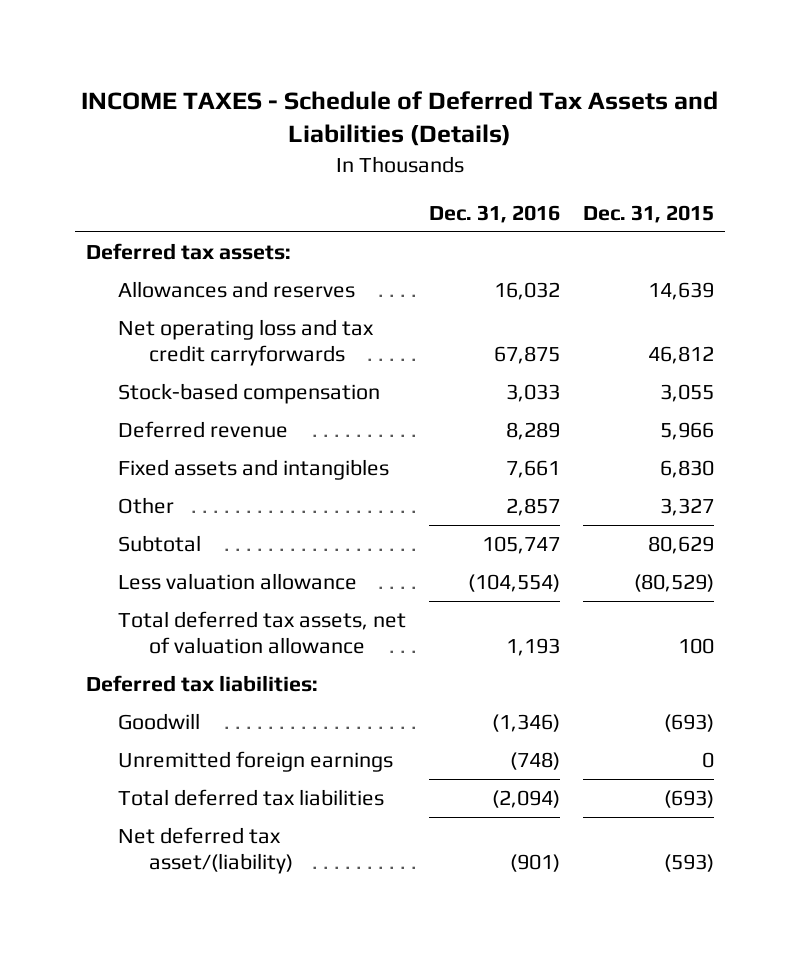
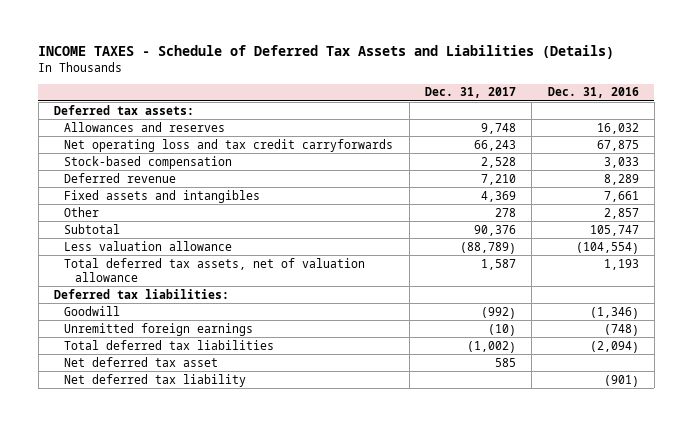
- | Dec. 31, 2016 | Dec. 31, 2015
+ | Dec. 31, 2017 | Dec. 31, 2016
- Net deferred tax asset/(liability) | (901) | (593)
+ Net deferred tax asset | 585 |
+ Net deferred tax liability | | (901)

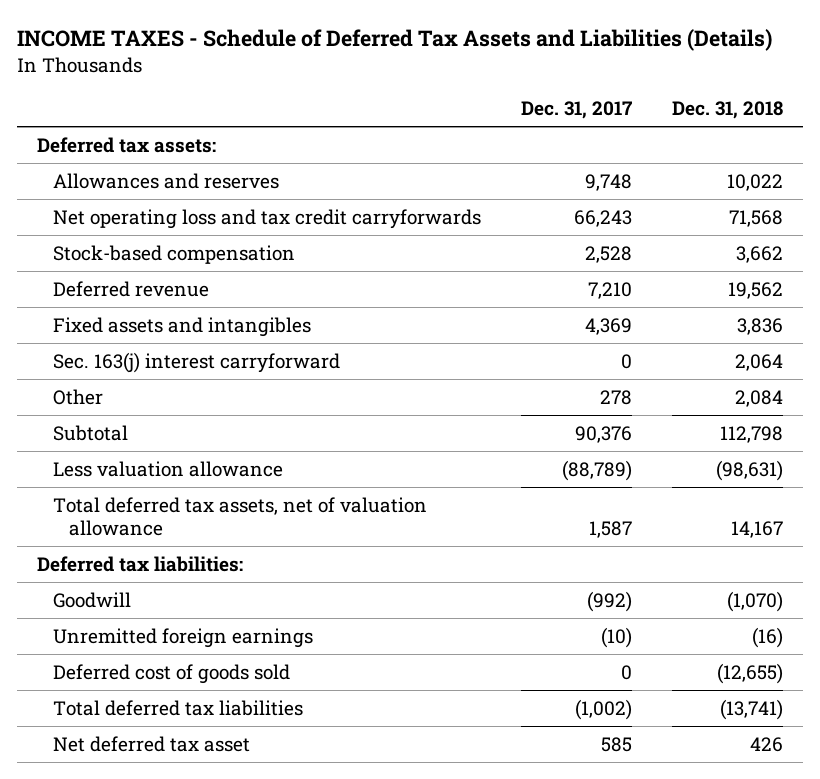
- | Dec. 31, 2017 | Dec. 31, 2016
+ | Dec. 31, 2017 | Dec. 31, 2018
+ Sec. 163(j) interest carryforward | 0 | 2,064
+ Deferred cost of goods sold | 0 | (12,655)
- Net deferred tax liability | | (901)

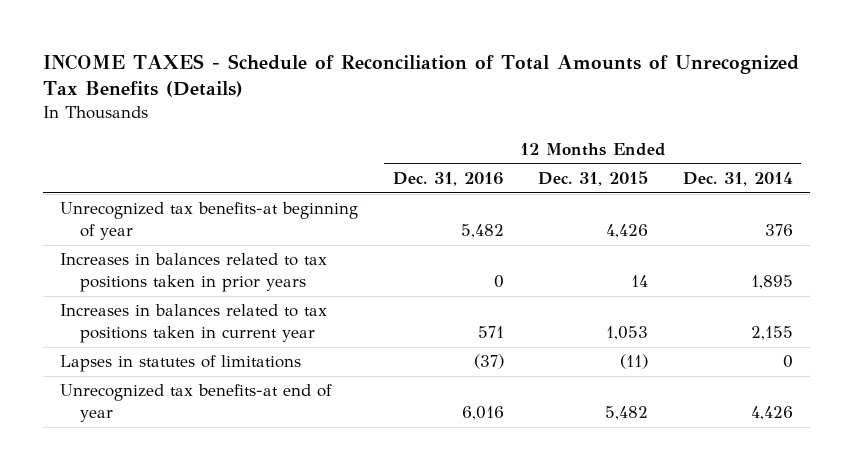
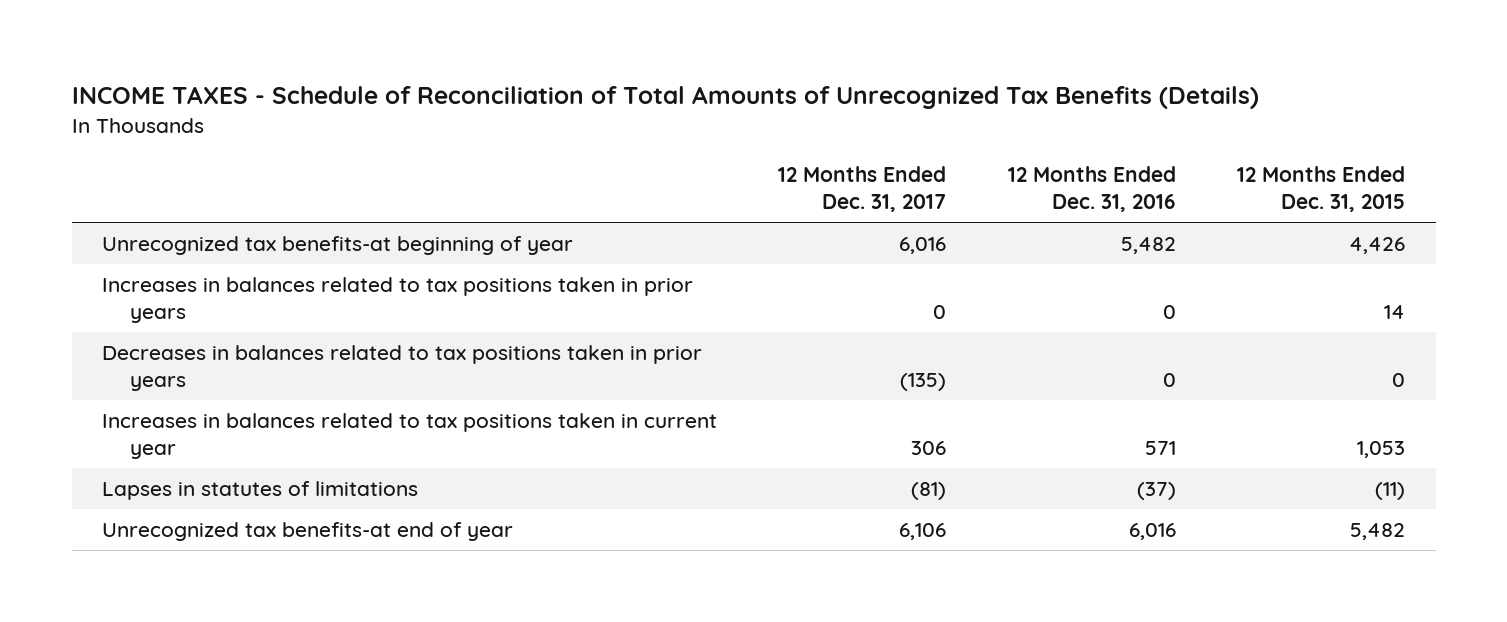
- | 12 Months Ended Dec. 31, 2016 | 12 Months Ended Dec. 31, 2015 | 12 Months Ended Dec. 31, 2014
+ | 12 Months Ended Dec. 31, 2017 | 12 Months Ended Dec. 31, 2016 | 12 Months Ended Dec. 31, 2015
+ Decreases in balances related to tax positions taken in prior years | (135) | 0 | 0

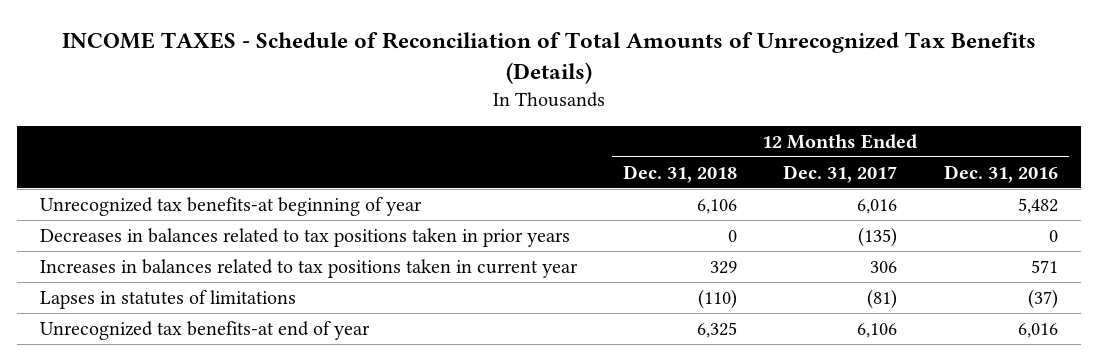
- | 12 Months Ended Dec. 31, 2017 | 12 Months Ended Dec. 31, 2016 | 12 Months Ended Dec. 31, 2015
+ | 12 Months Ended Dec. 31, 2018 | 12 Months Ended Dec. 31, 2017 | 12 Months Ended Dec. 31, 2016
- Increases in balances related to tax positions taken in prior years | 0 | 0 | 14

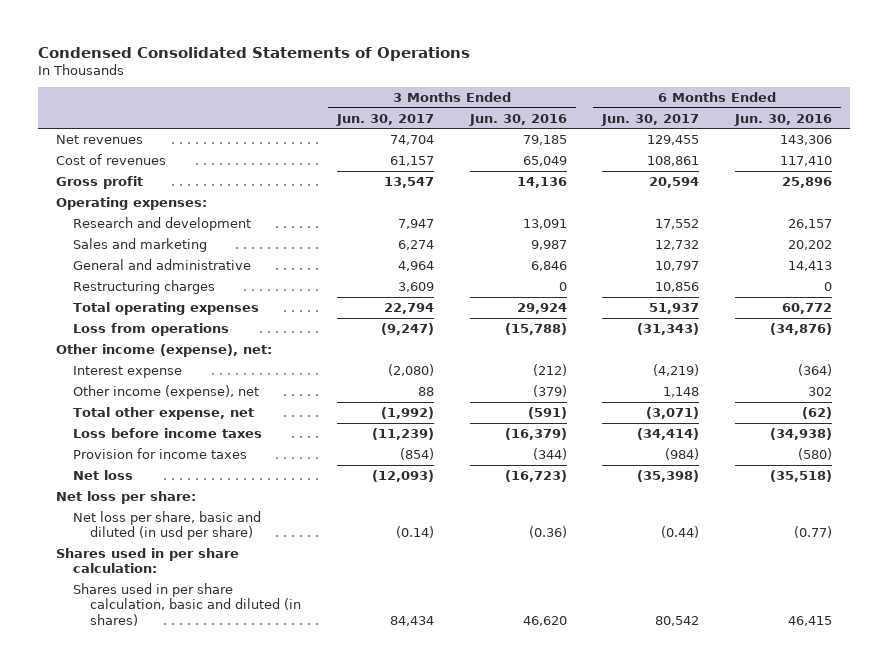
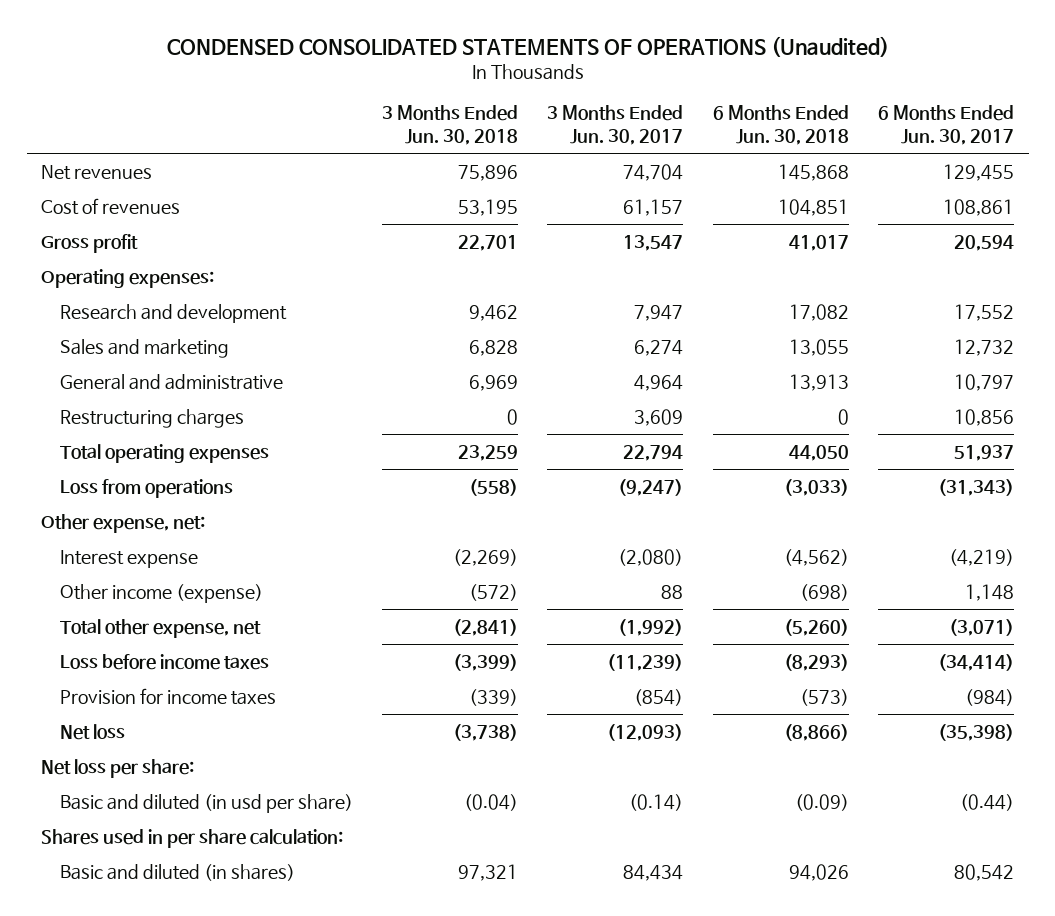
- Condensed Consolidated Statements of Operations
+ CONDENSED CONSOLIDATED STATEMENTS OF OPERATIONS (Unaudited)
- | 3 Months Ended Jun. 30, 2017 | 3 Months Ended Jun. 30, 2016 | 6 Months Ended Jun. 30, 2017 | 6 Months Ended Jun. 30, 2016
+ | 3 Months Ended Jun. 30, 2018 | 3 Months Ended Jun. 30, 2017 | 6 Months Ended Jun. 30, 2018 | 6 Months Ended Jun. 30, 2017
- Other income (expense), net:
+ Other expense, net:
- Other income (expense), net | 88 | (379) | 1,148 | 302
+ Other income (expense) | (572) | 88 | (698) | 1,148
- Net loss per share, basic and diluted (in usd per share) | (0.14) | (0.36) | (0.44) | (0.77)
+ Basic and diluted (in usd per share) | (0.04) | (0.14) | (0.09) | (0.44)
- Shares used in per share calculation, basic and diluted (in shares) | 84,434 | 46,620 | 80,542 | 46,415
+ Basic and diluted (in shares) | 97,321 | 84,434 | 94,026 | 80,542

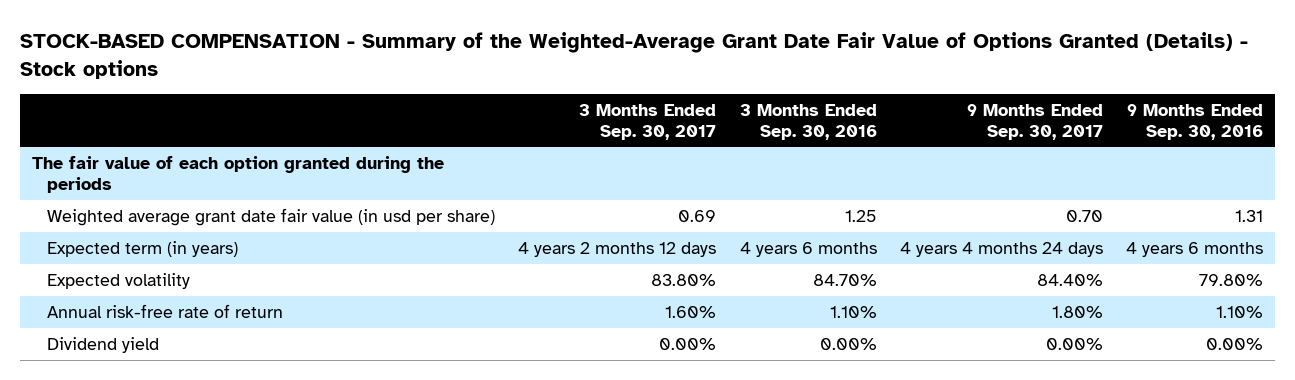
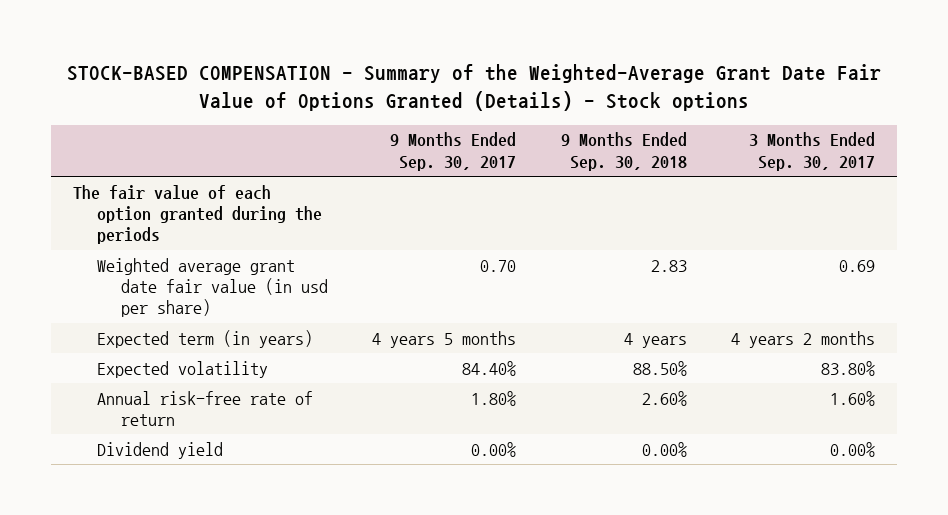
- | 3 Months Ended Sep. 30, 2017 | 3 Months Ended Sep. 30, 2016 | 9 Months Ended Sep. 30, 2017 | 9 Months Ended Sep. 30, 2016
+ | 9 Months Ended Sep. 30, 2017 | 9 Months Ended Sep. 30, 2018 | 3 Months Ended Sep. 30, 2017
- Expected term (in years) | 4 years 2 months 12 days | 4 years 6 months | 4 years 4 months 24 days | 4 years 6 months
+ Expected term (in years) | 4 years 5 months | 4 years | 4 years 2 months

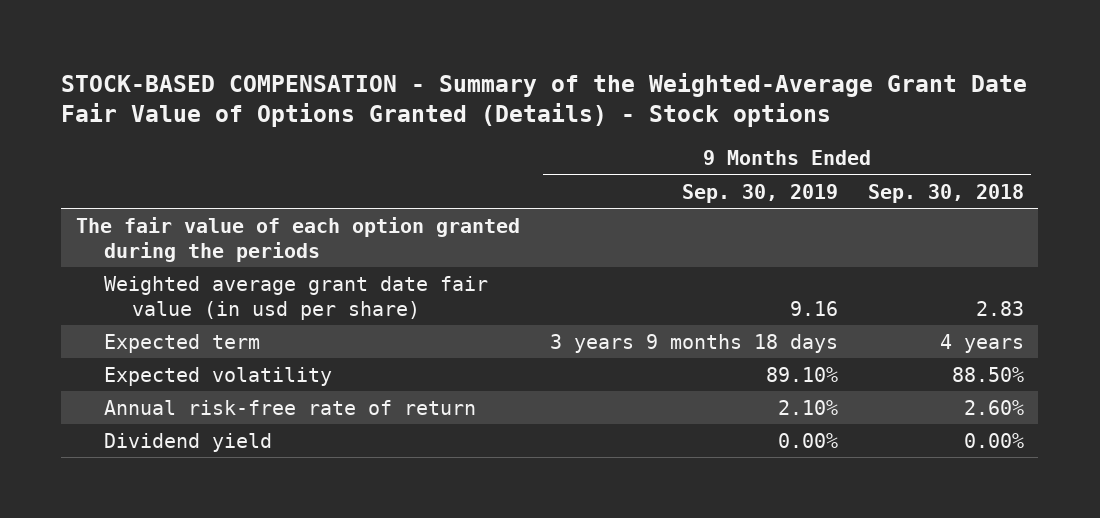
- | 9 Months Ended Sep. 30, 2017 | 9 Months Ended Sep. 30, 2018 | 3 Months Ended Sep. 30, 2017
+ | 9 Months Ended Sep. 30, 2019 | 9 Months Ended Sep. 30, 2018
- Expected term (in years) | 4 years 5 months | 4 years | 4 years 2 months
+ Expected term | 3 years 9 months 18 days | 4 years

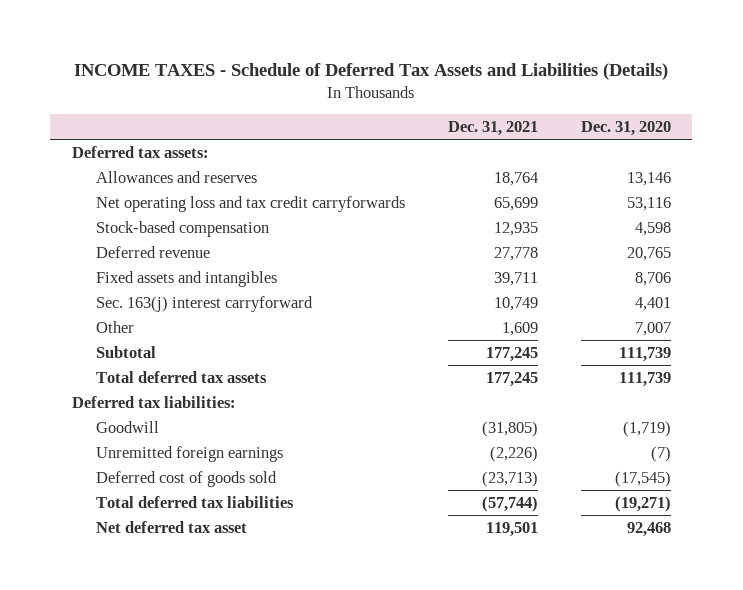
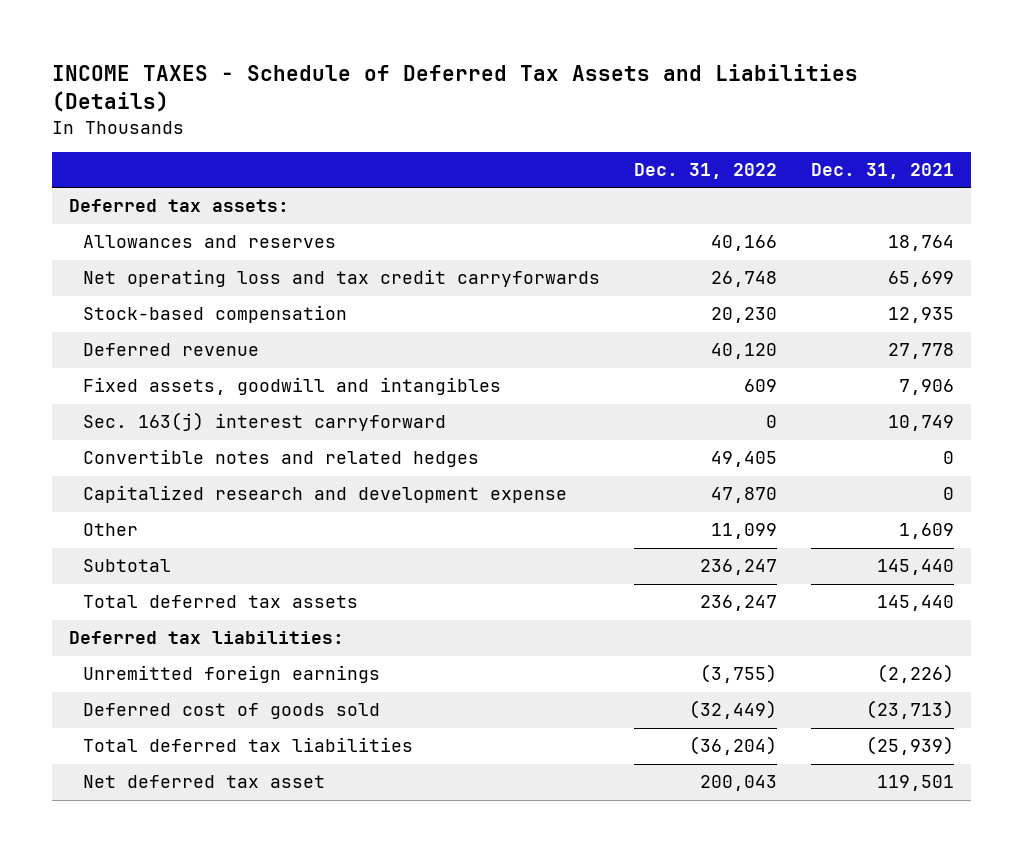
- | Dec. 31, 2021 | Dec. 31, 2020
+ | Dec. 31, 2022 | Dec. 31, 2021
- Fixed assets and intangibles | 39,711 | 8,706
+ Fixed assets, goodwill and intangibles | 609 | 7,906
+ Convertible notes and related hedges | 49,405 | 0
+ Capitalized research and development expense | 47,870 | 0
- Subtotal | 177,245 | 111,739
- Total deferred tax assets | 177,245 | 111,739
+ Subtotal | 236,247 | 145,440
+ Total deferred tax assets | 236,247 | 145,440
- Goodwill | (31,805) | (1,719)
- Total deferred tax liabilities | (57,744) | (19,271)
+ Total deferred tax liabilities | (36,204) | (25,939)

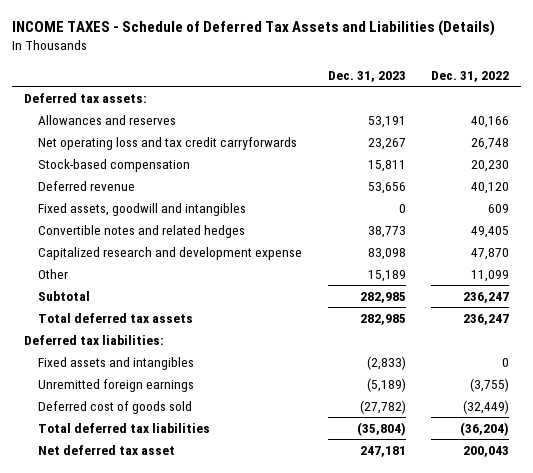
- | Dec. 31, 2022 | Dec. 31, 2021
+ | Dec. 31, 2023 | Dec. 31, 2022
- Sec. 163(j) interest carryforward | 0 | 10,749
+ Fixed assets and intangibles | (2,833) | 0

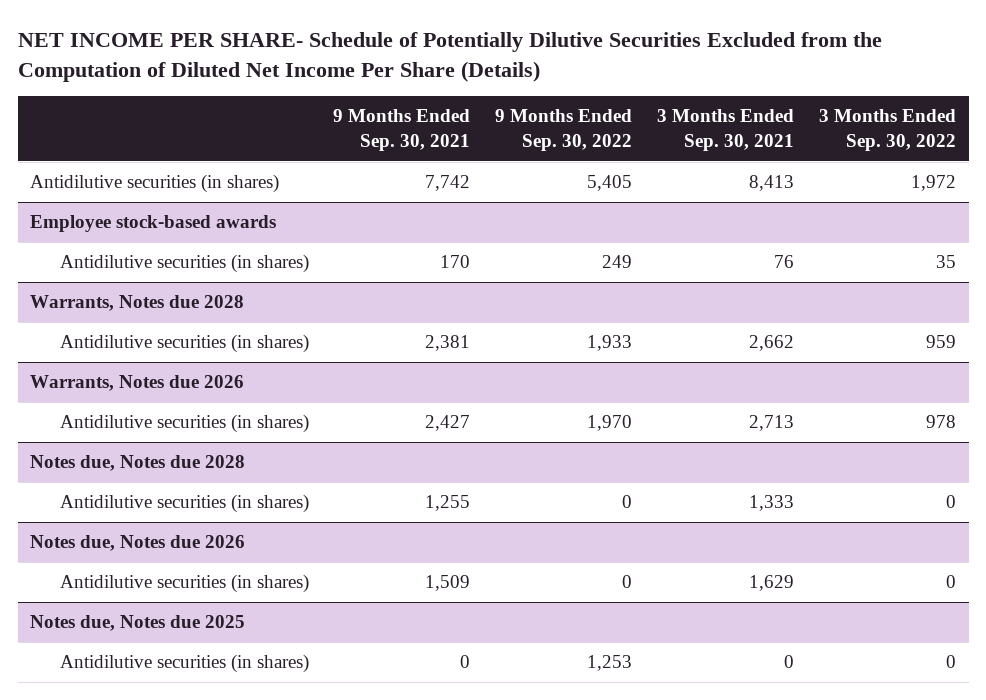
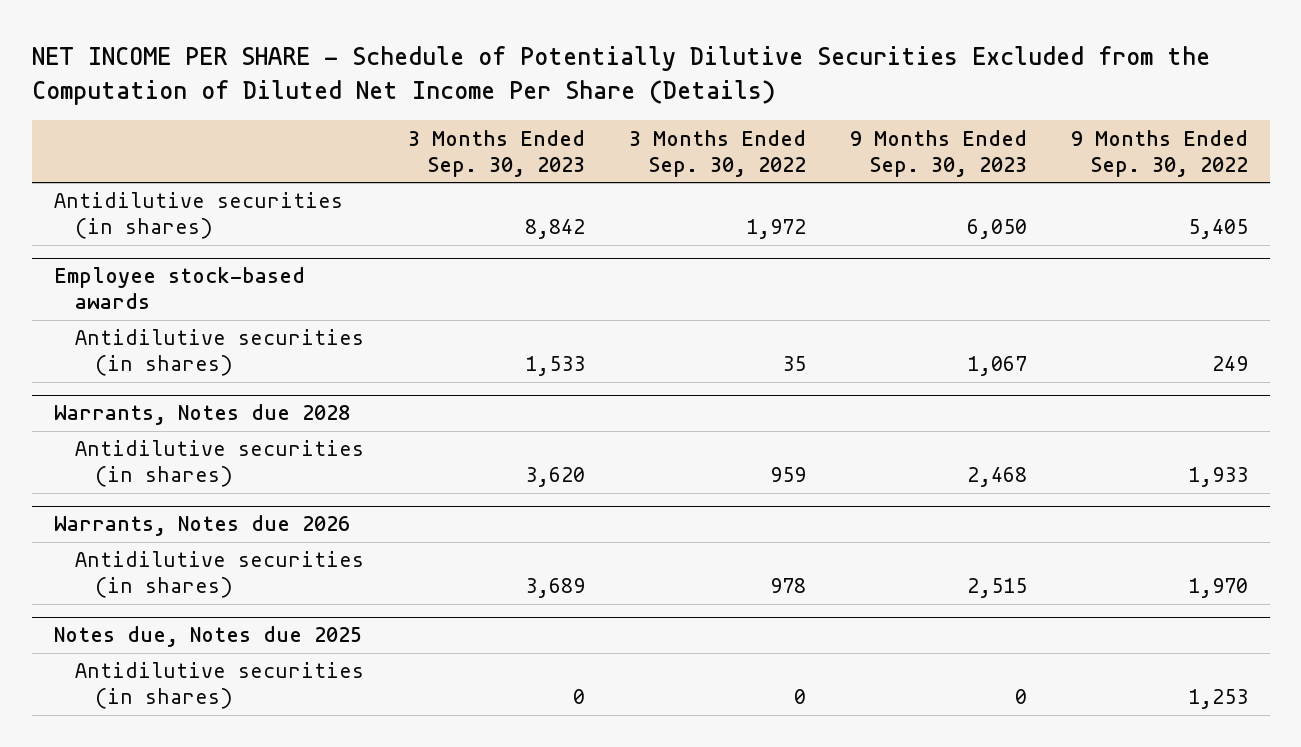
- NET INCOME PER SHARE- Schedule of Potentially Dilutive Securities Excluded from the Computation of Diluted Net Income Per Share (Details)
+ NET INCOME PER SHARE - Schedule of Potentially Dilutive Securities Excluded from the Computation of Diluted Net Income Per Share (Details)
- | 9 Months Ended Sep. 30, 2021 | 9 Months Ended Sep. 30, 2022 | 3 Months Ended Sep. 30, 2021 | 3 Months Ended Sep. 30, 2022
+ | 3 Months Ended Sep. 30, 2023 | 3 Months Ended Sep. 30, 2022 | 9 Months Ended Sep. 30, 2023 | 9 Months Ended Sep. 30, 2022
- Notes due, Notes due 2028
- Antidilutive securities (in shares) | 1,255 | 0 | 1,333 | 0
- Notes due, Notes due 2026
- Antidilutive securities (in shares) | 1,509 | 0 | 1,629 | 0

